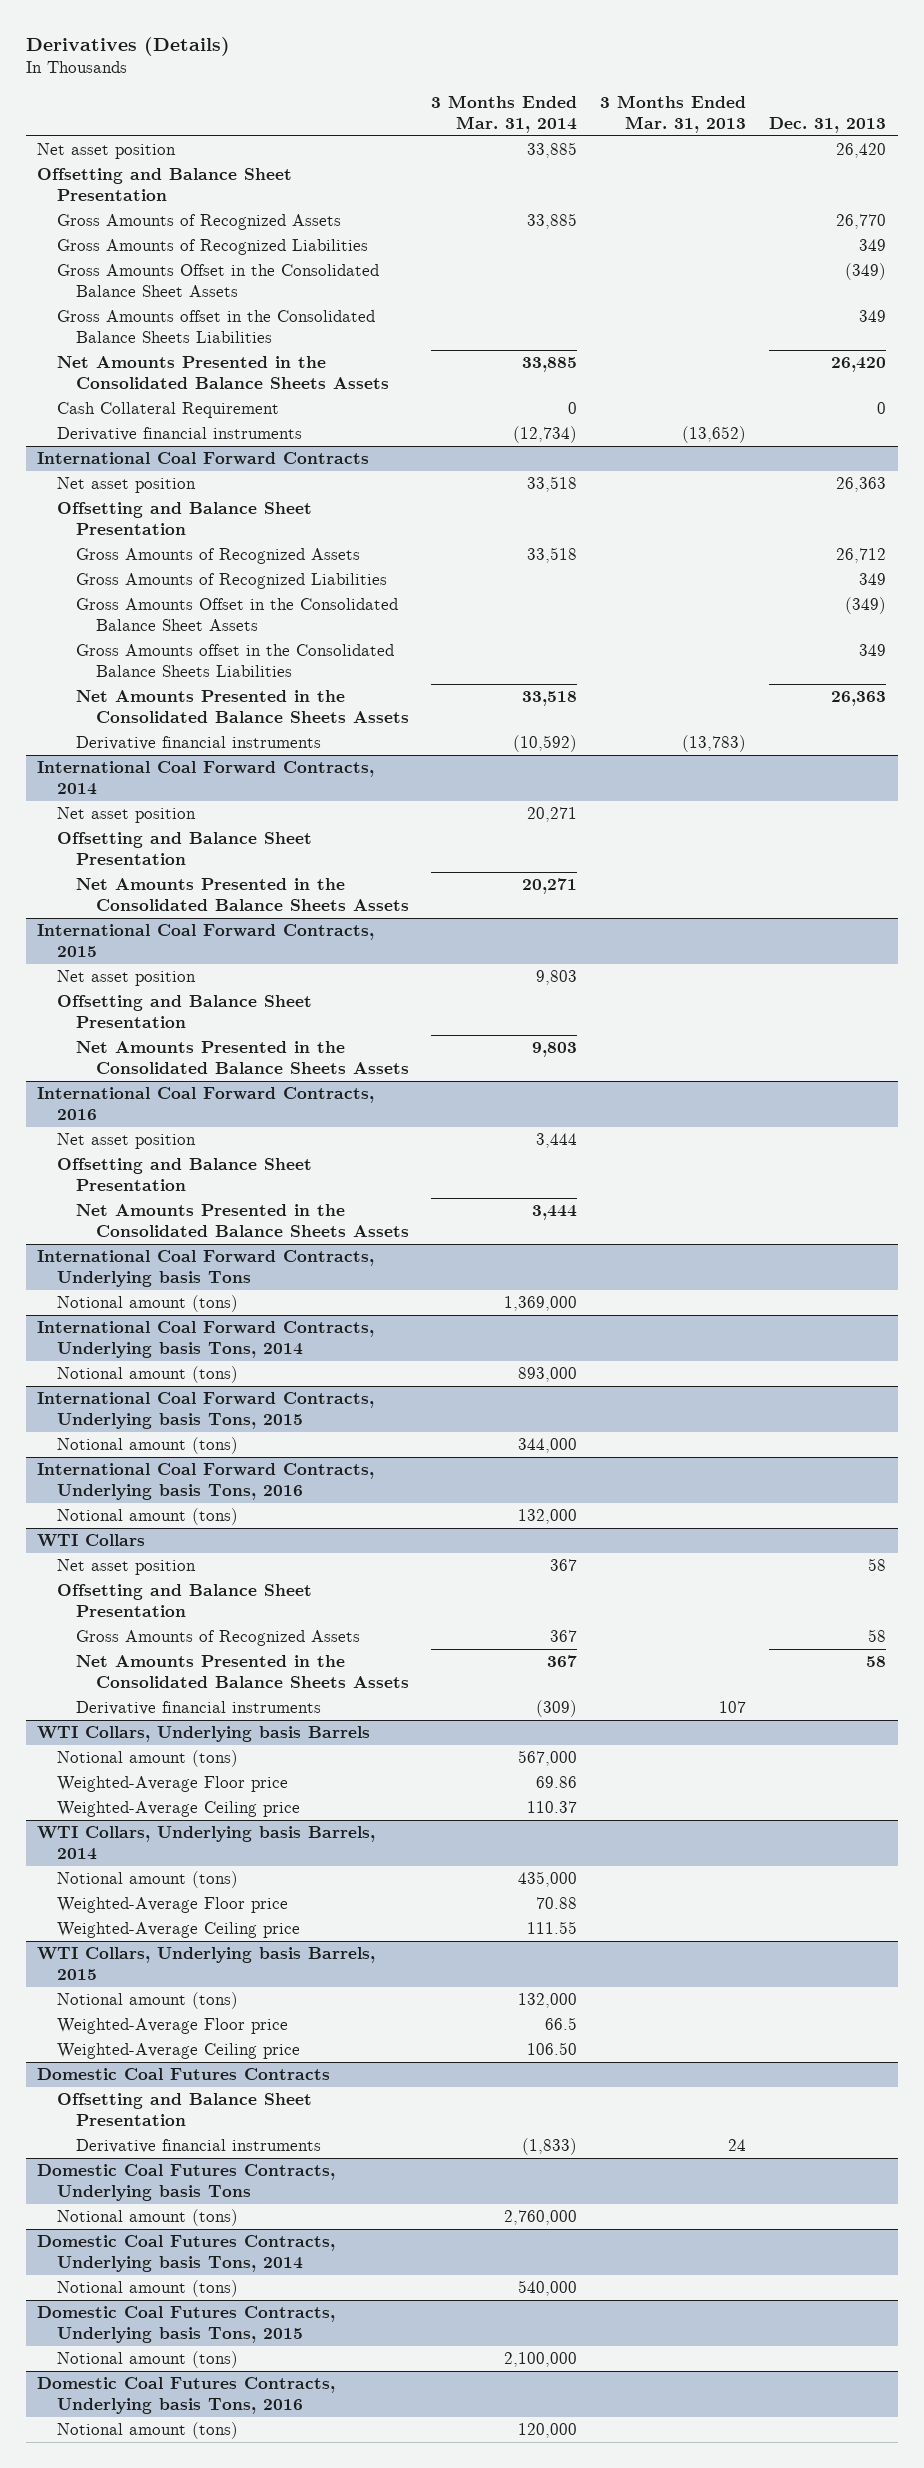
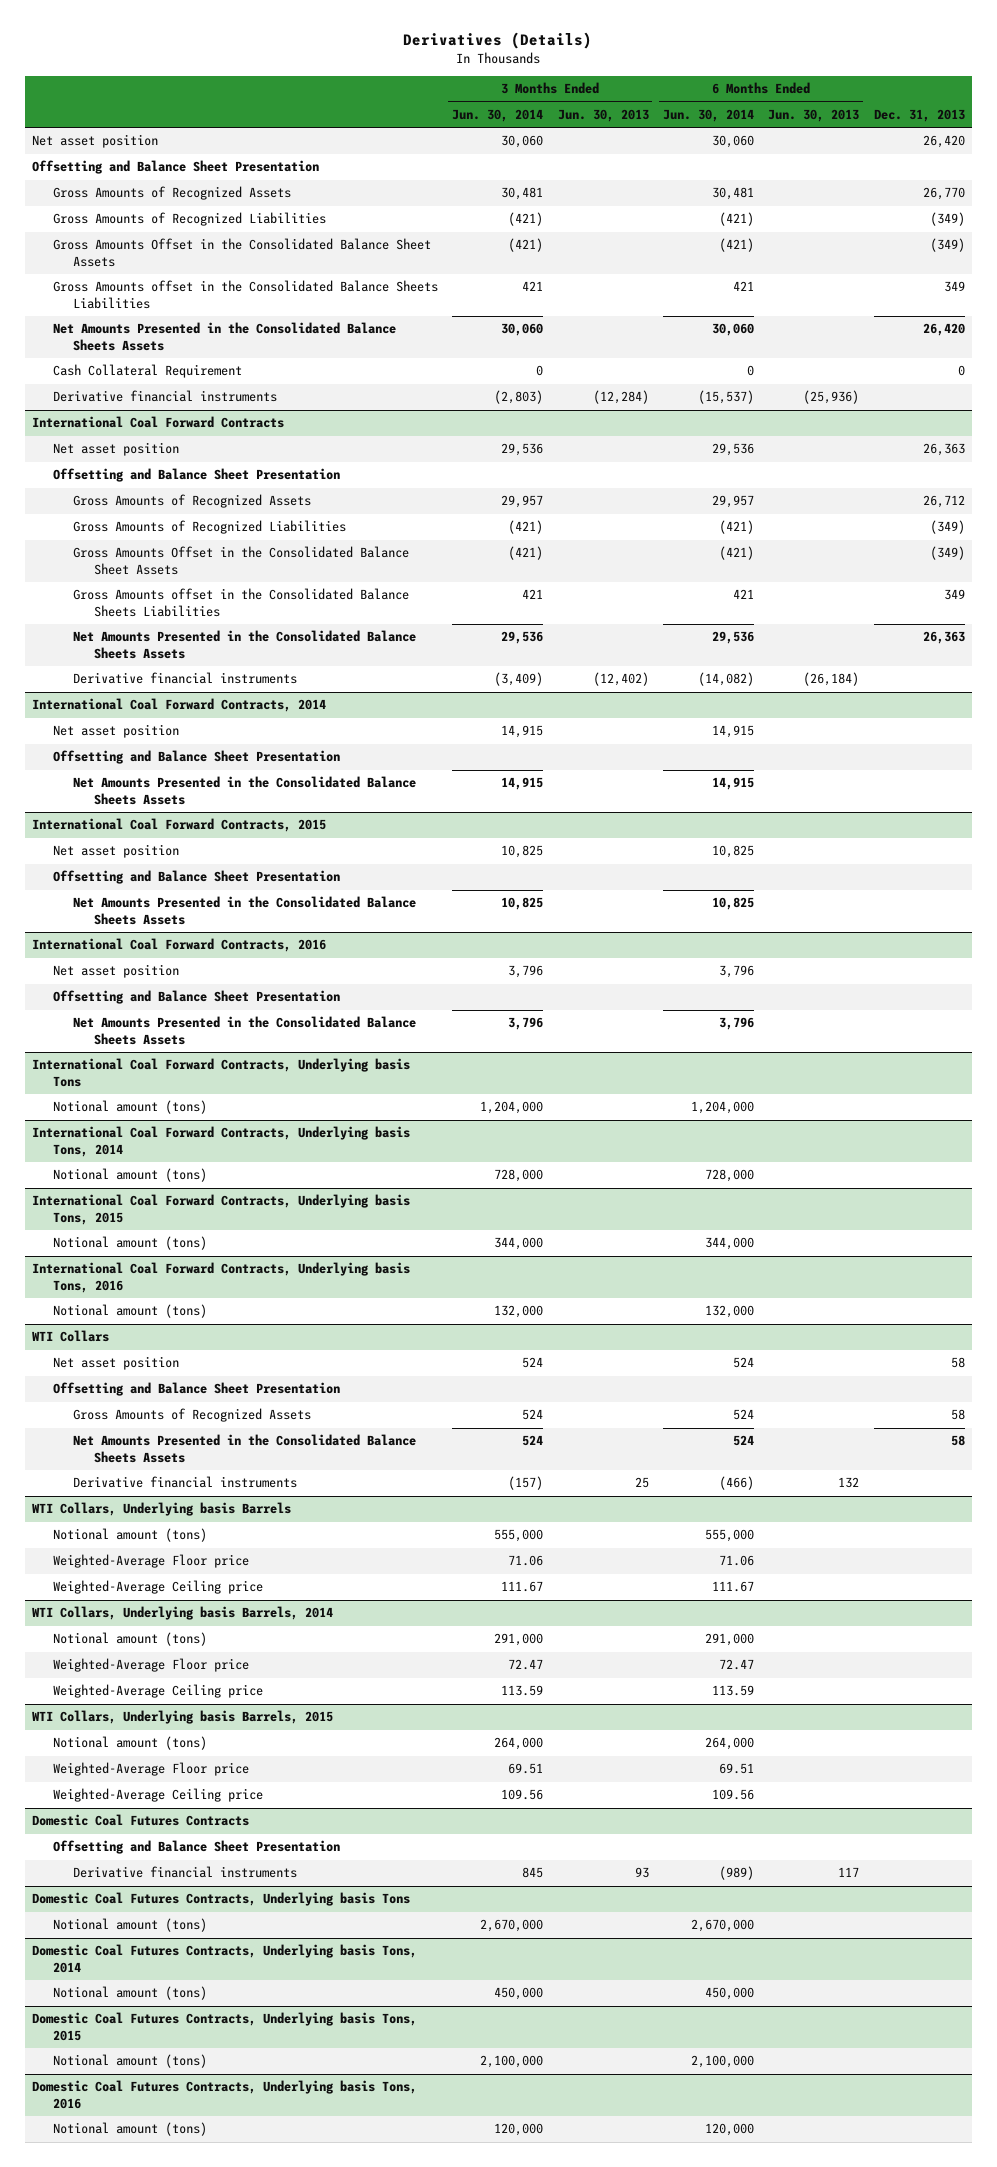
- | 3 Months Ended Mar. 31, 2014 | 3 Months Ended Mar. 31, 2013 | Dec. 31, 2013
+ | 3 Months Ended Jun. 30, 2014 | 3 Months Ended Jun. 30, 2013 | 6 Months Ended Jun. 30, 2014 | 6 Months Ended Jun. 30, 2013 | Dec. 31, 2013
- Gross Amounts of Recognized Liabilities | | | 349
+ Gross Amounts of Recognized Liabilities | (421) | | (421) | | (349)
@ International Coal Forward Contracts
- Gross Amounts of Recognized Liabilities | | | 349
+ Gross Amounts of Recognized Liabilities | (421) | | (421) | | (349)

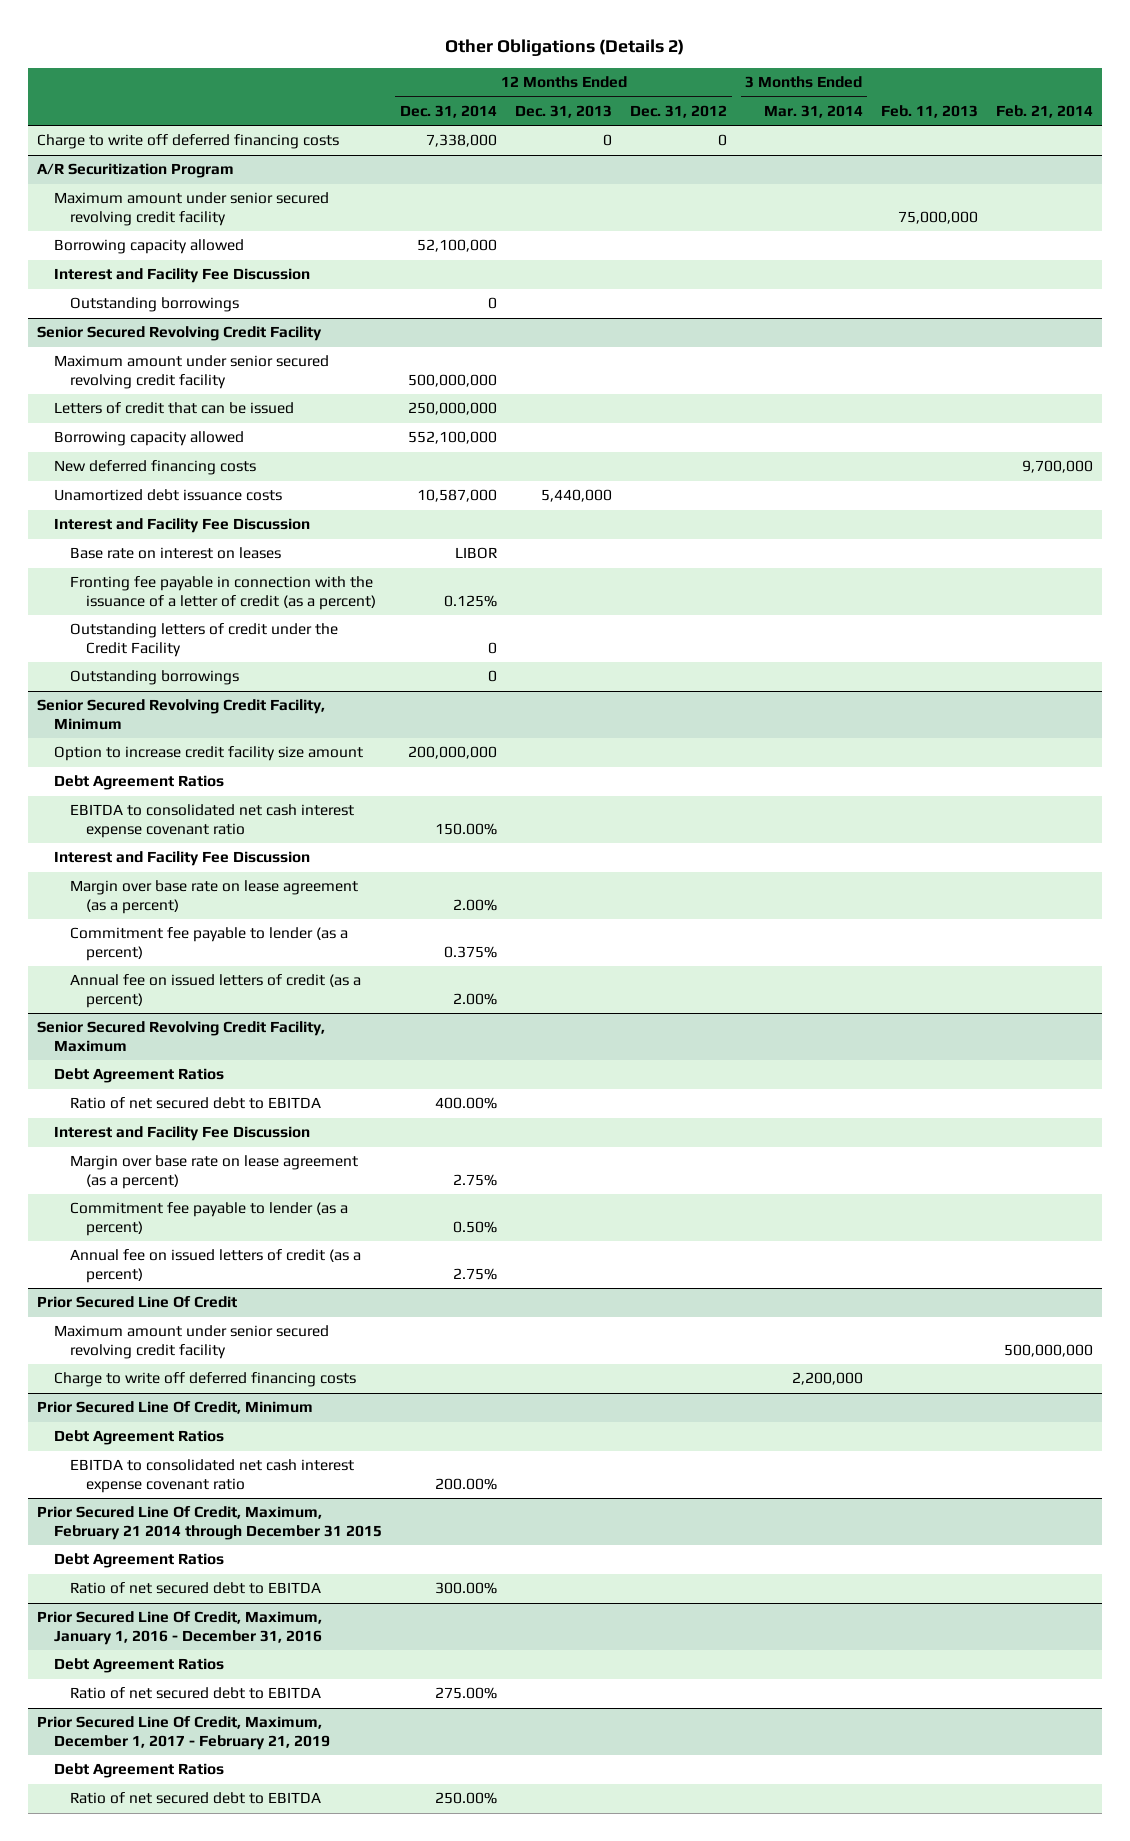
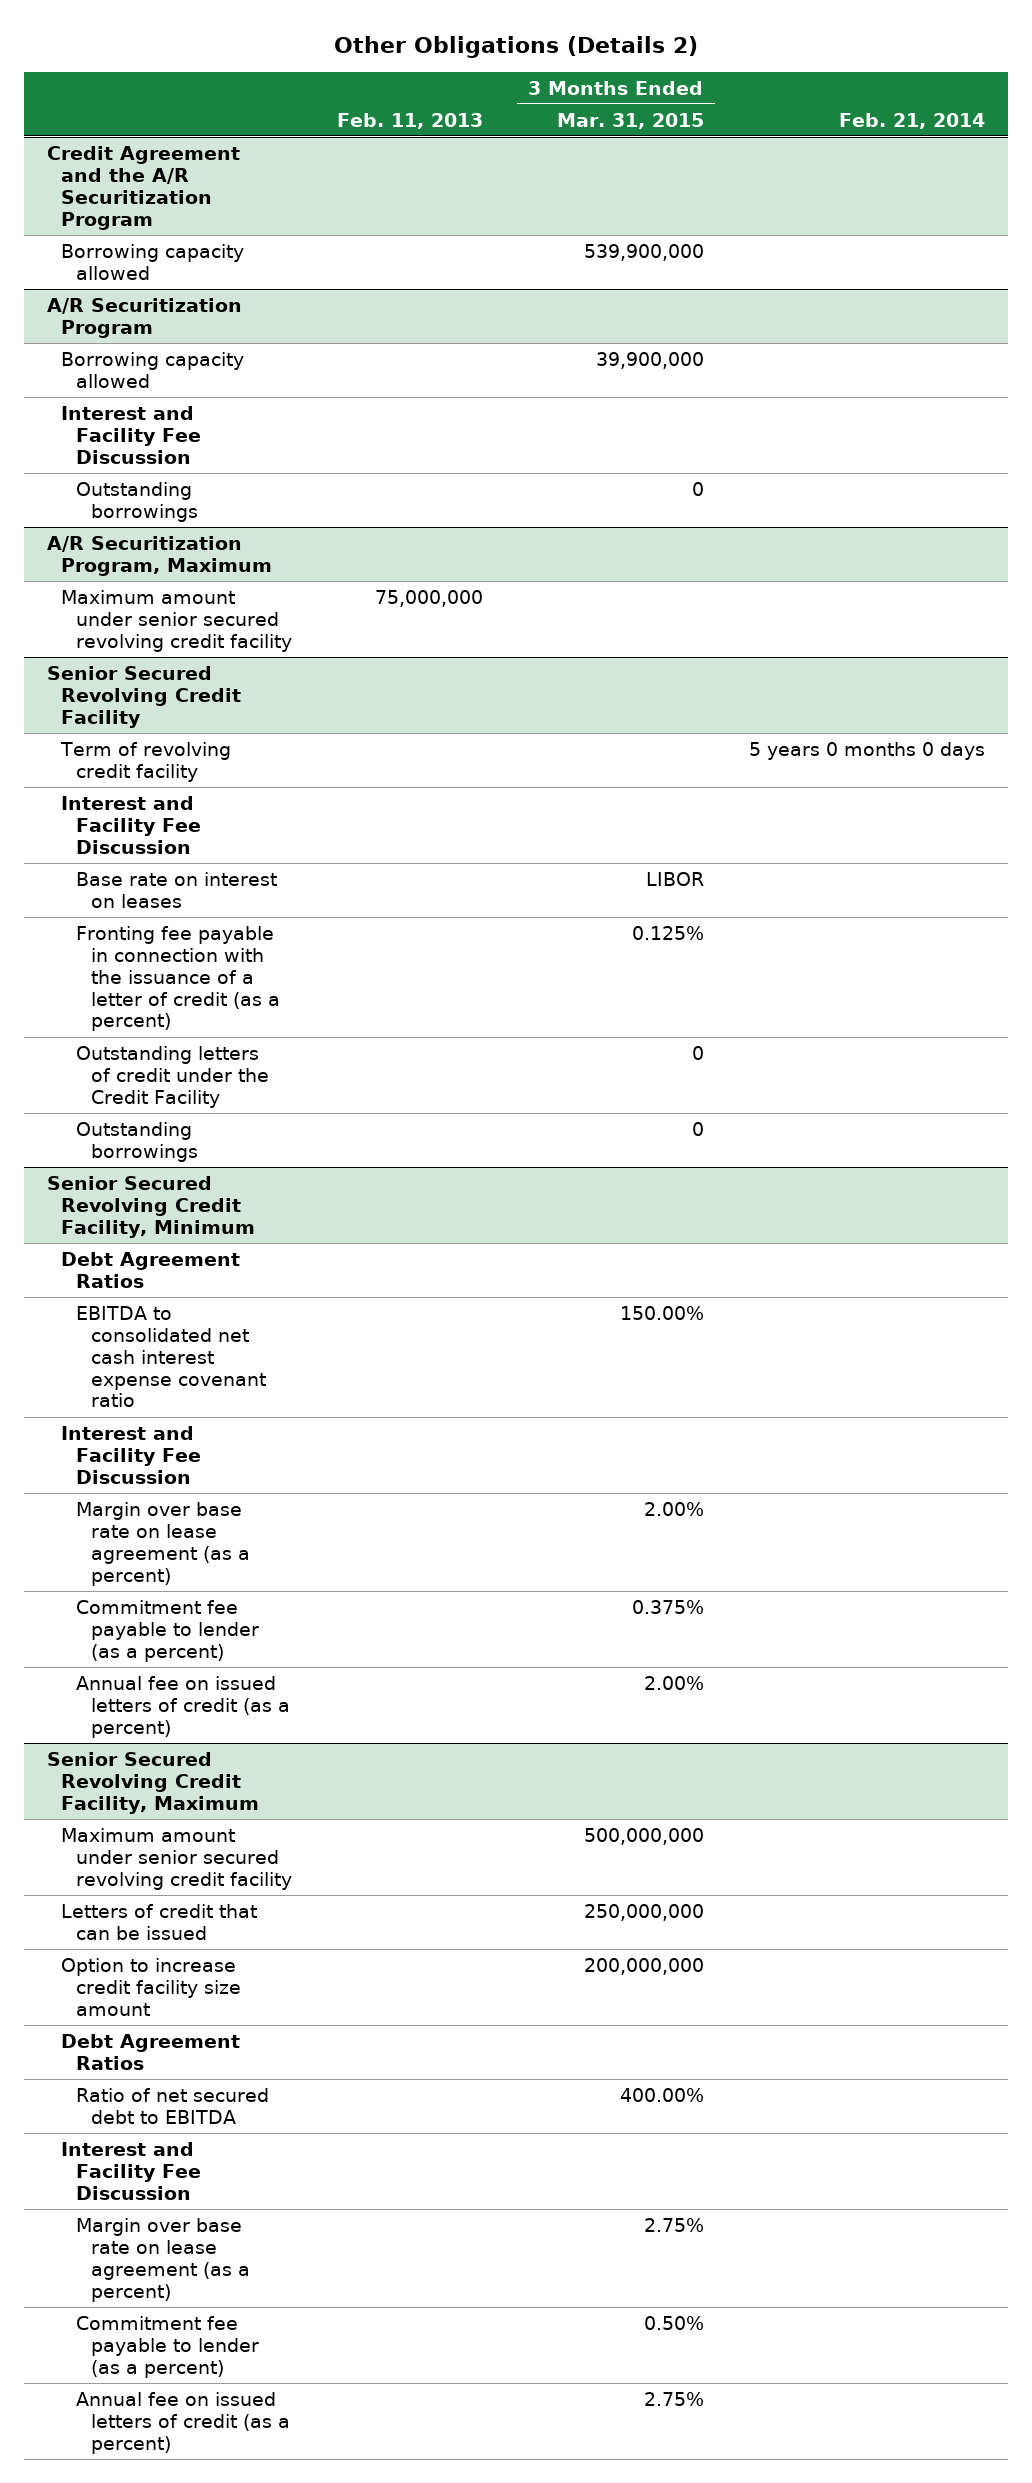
- | 12 Months Ended Dec. 31, 2014 | 12 Months Ended Dec. 31, 2013 | 12 Months Ended Dec. 31, 2012 | 3 Months Ended Mar. 31, 2014 | Feb. 11, 2013 | Feb. 21, 2014
+ | Feb. 11, 2013 | 3 Months Ended Mar. 31, 2015 | Feb. 21, 2014
- Charge to write off deferred financing costs | 7,338,000 | 0 | 0 | | |
+ Credit Agreement and the A/R Securitization Program
+ Borrowing capacity allowed | | 539,900,000 |
@ A/R Securitization Program
- Maximum amount under senior secured revolving credit facility | | | | | 75,000,000 |
+ A/R Securitization Program, Maximum
+ Maximum amount under senior secured revolving credit facility | 75,000,000 | |
@ Senior Secured Revolving Credit Facility
- Maximum amount under senior secured revolving credit facility | 500,000,000 | | | | |
- Letters of credit that can be issued | 250,000,000 | | | | |
- Borrowing capacity allowed | 552,100,000 | | | | |
- New deferred financing costs | | | | | | 9,700,000
- Unamortized debt issuance costs | 10,587,000 | 5,440,000 | | | |
+ Term of revolving credit facility | | | 5 years 0 months 0 days
@ Senior Secured Revolving Credit Facility, Minimum
- Option to increase credit facility size amount | 200,000,000 | | | | |
@ Senior Secured Revolving Credit Facility, Maximum
+ Maximum amount under senior secured revolving credit facility | | 500,000,000 |
+ Letters of credit that can be issued | | 250,000,000 |
+ Option to increase credit facility size amount | | 200,000,000 |
- Prior Secured Line Of Credit
- Maximum amount under senior secured revolving credit facility | | | | | | 500,000,000
- Charge to write off deferred financing costs | | | | 2,200,000 | |
- Prior Secured Line Of Credit, Minimum
- Debt Agreement Ratios
- EBITDA to consolidated net cash interest expense covenant ratio | 200.00% | | | | |
- Prior Secured Line Of Credit, Maximum, February 21 2014 through December 31 2015
- Debt Agreement Ratios
- Ratio of net secured debt to EBITDA | 300.00% | | | | |
- Prior Secured Line Of Credit, Maximum, January 1, 2016 - December 31, 2016
- Debt Agreement Ratios
- Ratio of net secured debt to EBITDA | 275.00% | | | | |
- Prior Secured Line Of Credit, Maximum, December 1, 2017 - February 21, 2019
- Debt Agreement Ratios
- Ratio of net secured debt to EBITDA | 250.00% | | | | |

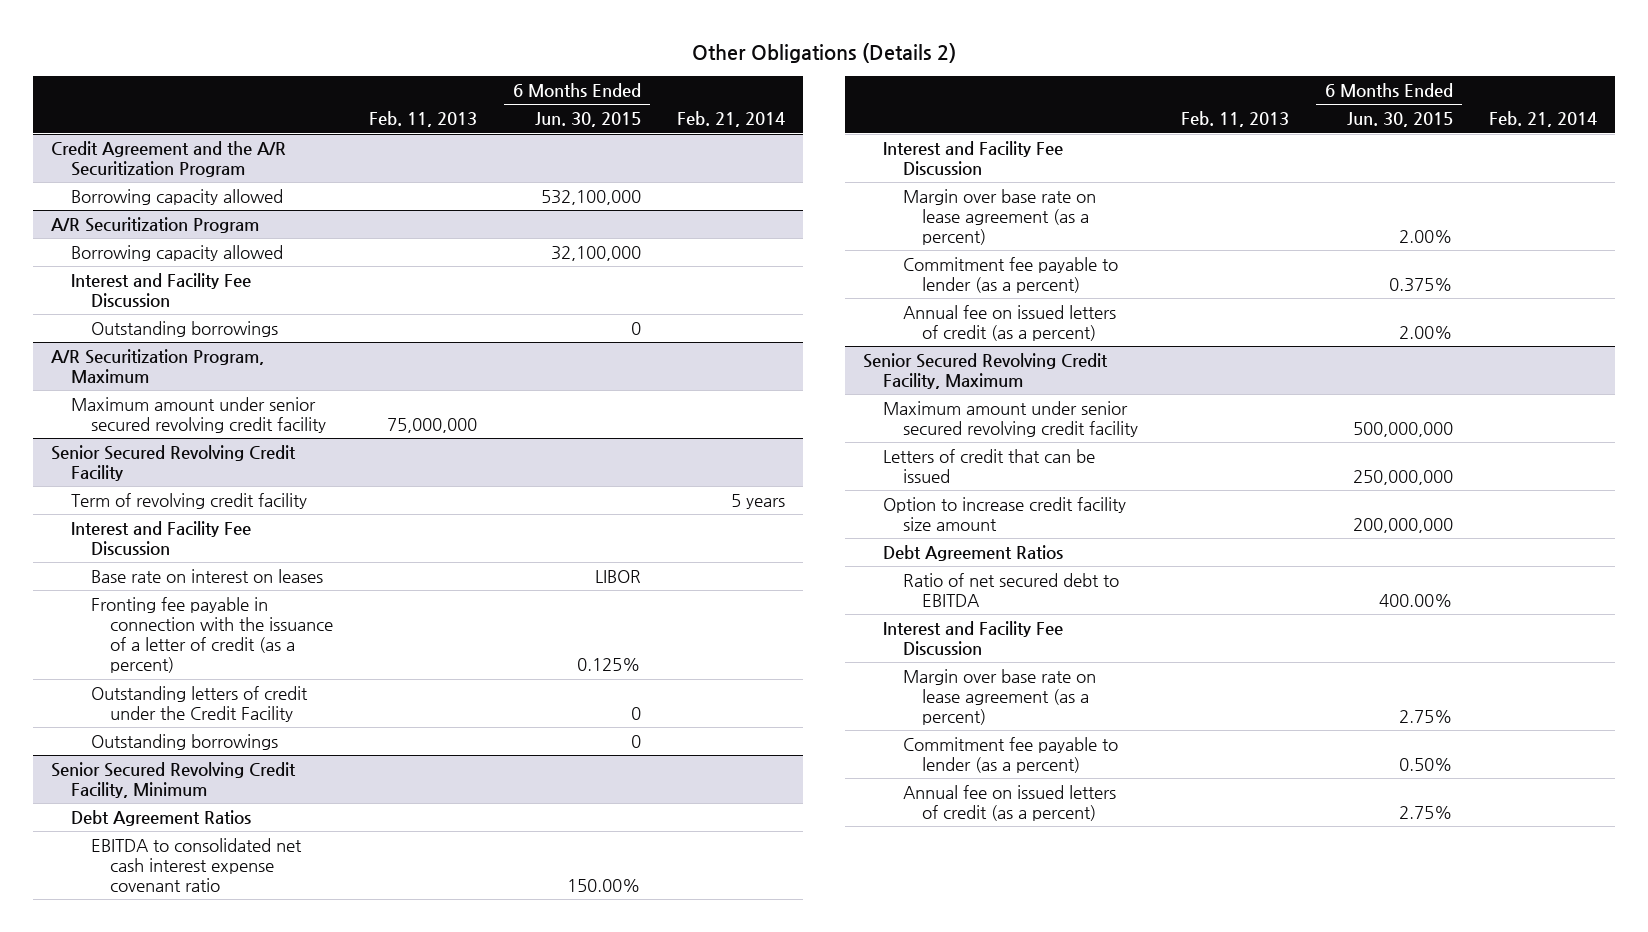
- | Feb. 11, 2013 | 3 Months Ended Mar. 31, 2015 | Feb. 21, 2014
+ | Feb. 11, 2013 | 6 Months Ended Jun. 30, 2015 | Feb. 21, 2014
@ Senior Secured Revolving Credit Facility
- Term of revolving credit facility | | | 5 years 0 months 0 days
+ Term of revolving credit facility | | | 5 years

